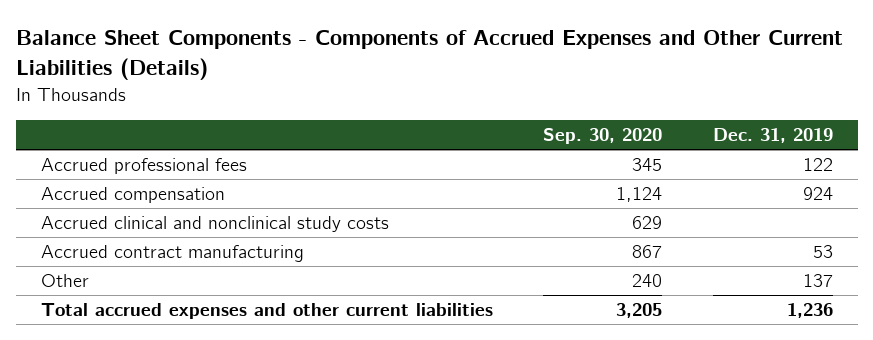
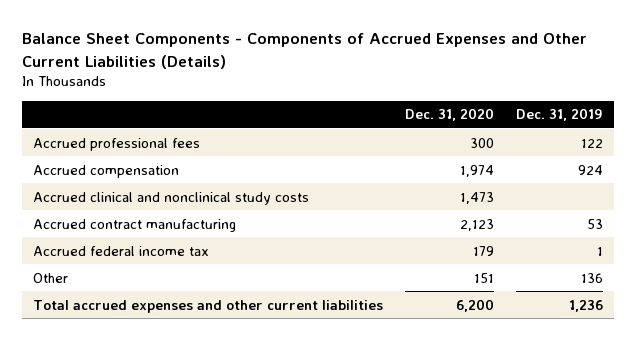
- | Sep. 30, 2020 | Dec. 31, 2019
+ | Dec. 31, 2020 | Dec. 31, 2019
- Other | 240 | 137
+ Accrued federal income tax | 179 | 1
+ Other | 151 | 136

